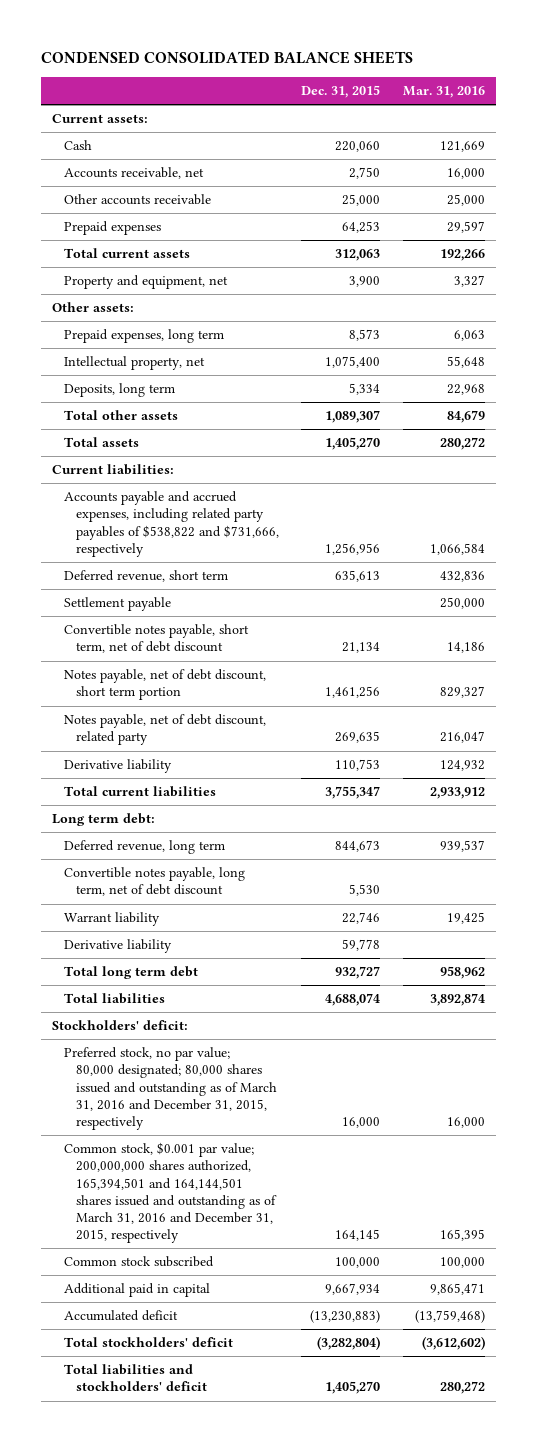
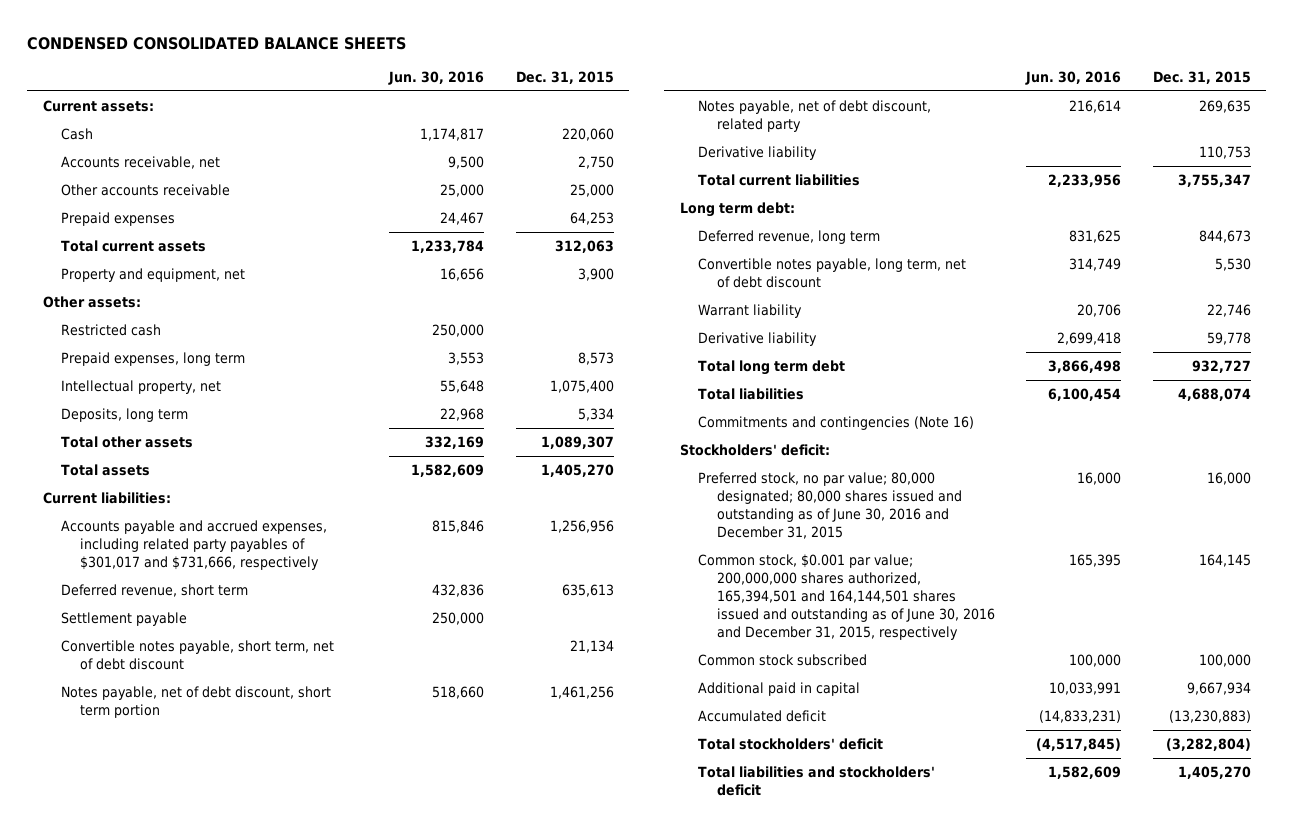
- | Dec. 31, 2015 | Mar. 31, 2016
+ | Jun. 30, 2016 | Dec. 31, 2015
+ Restricted cash | 250,000 |
- Accounts payable and accrued expenses, including related party payables of $538,822 and $731,666, respectively | 1,256,956 | 1,066,584
+ Accounts payable and accrued expenses, including related party payables of $301,017 and $731,666, respectively | 815,846 | 1,256,956
+ Commitments and contingencies (Note 16)
- Preferred stock, no par value; 80,000 designated; 80,000 shares issued and outstanding as of March 31, 2016 and December 31, 2015, respectively | 16,000 | 16,000
- Common stock, $0.001 par value; 200,000,000 shares authorized, 165,394,501 and 164,144,501 shares issued and outstanding as of March 31, 2016 and December 31, 2015, respectively | 164,145 | 165,395
+ Preferred stock, no par value; 80,000 designated; 80,000 shares issued and outstanding as of June 30, 2016 and December 31, 2015 | 16,000 | 16,000
+ Common stock, $0.001 par value; 200,000,000 shares authorized, 165,394,501 and 164,144,501 shares issued and outstanding as of June 30, 2016 and December 31, 2015, respectively | 165,395 | 164,145

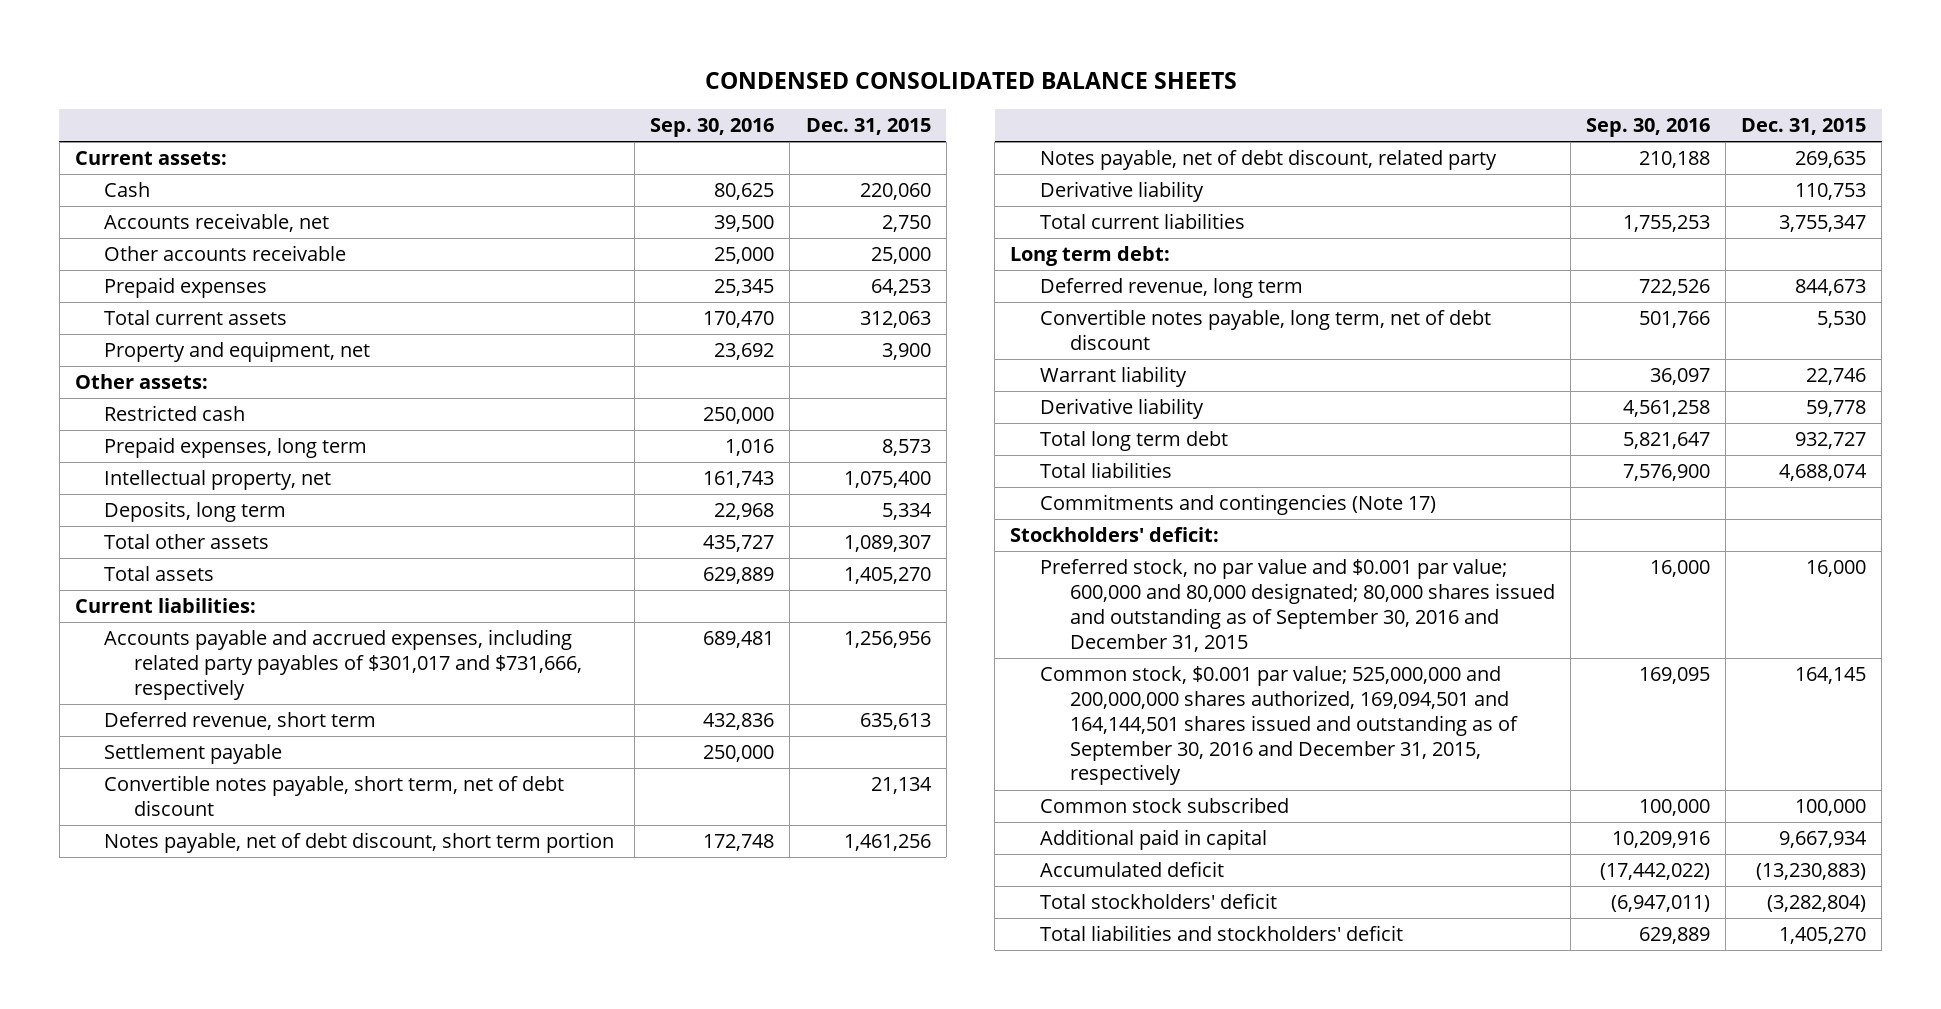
- | Jun. 30, 2016 | Dec. 31, 2015
+ | Sep. 30, 2016 | Dec. 31, 2015
- Commitments and contingencies (Note 16)
+ Commitments and contingencies (Note 17)
- Preferred stock, no par value; 80,000 designated; 80,000 shares issued and outstanding as of June 30, 2016 and December 31, 2015 | 16,000 | 16,000
- Common stock, $0.001 par value; 200,000,000 shares authorized, 165,394,501 and 164,144,501 shares issued and outstanding as of June 30, 2016 and December 31, 2015, respectively | 165,395 | 164,145
+ Preferred stock, no par value and $0.001 par value; 600,000 and 80,000 designated; 80,000 shares issued and outstanding as of September 30, 2016 and December 31, 2015 | 16,000 | 16,000
+ Common stock, $0.001 par value; 525,000,000 and 200,000,000 shares authorized, 169,094,501 and 164,144,501 shares issued and outstanding as of September 30, 2016 and December 31, 2015, respectively | 169,095 | 164,145

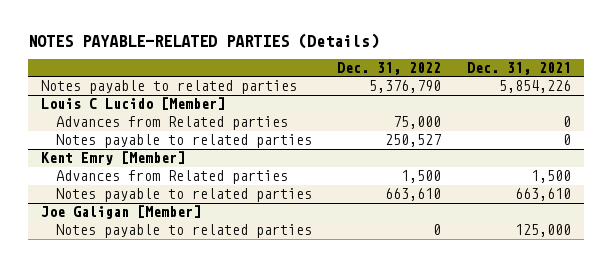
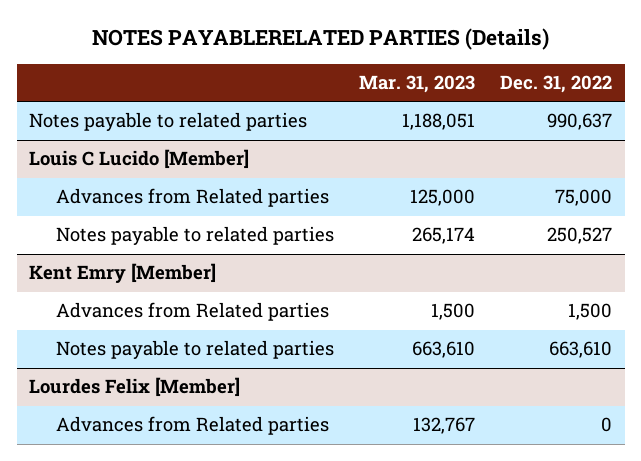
- NOTES PAYABLE-RELATED PARTIES (Details)
+ NOTES PAYABLERELATED PARTIES (Details)
- | Dec. 31, 2022 | Dec. 31, 2021
+ | Mar. 31, 2023 | Dec. 31, 2022
- Notes payable to related parties | 5,376,790 | 5,854,226
+ Notes payable to related parties | 1,188,051 | 990,637
- Joe Galigan [Member]
- Notes payable to related parties | 0 | 125,000
+ Lourdes Felix [Member]
+ Advances from Related parties | 132,767 | 0

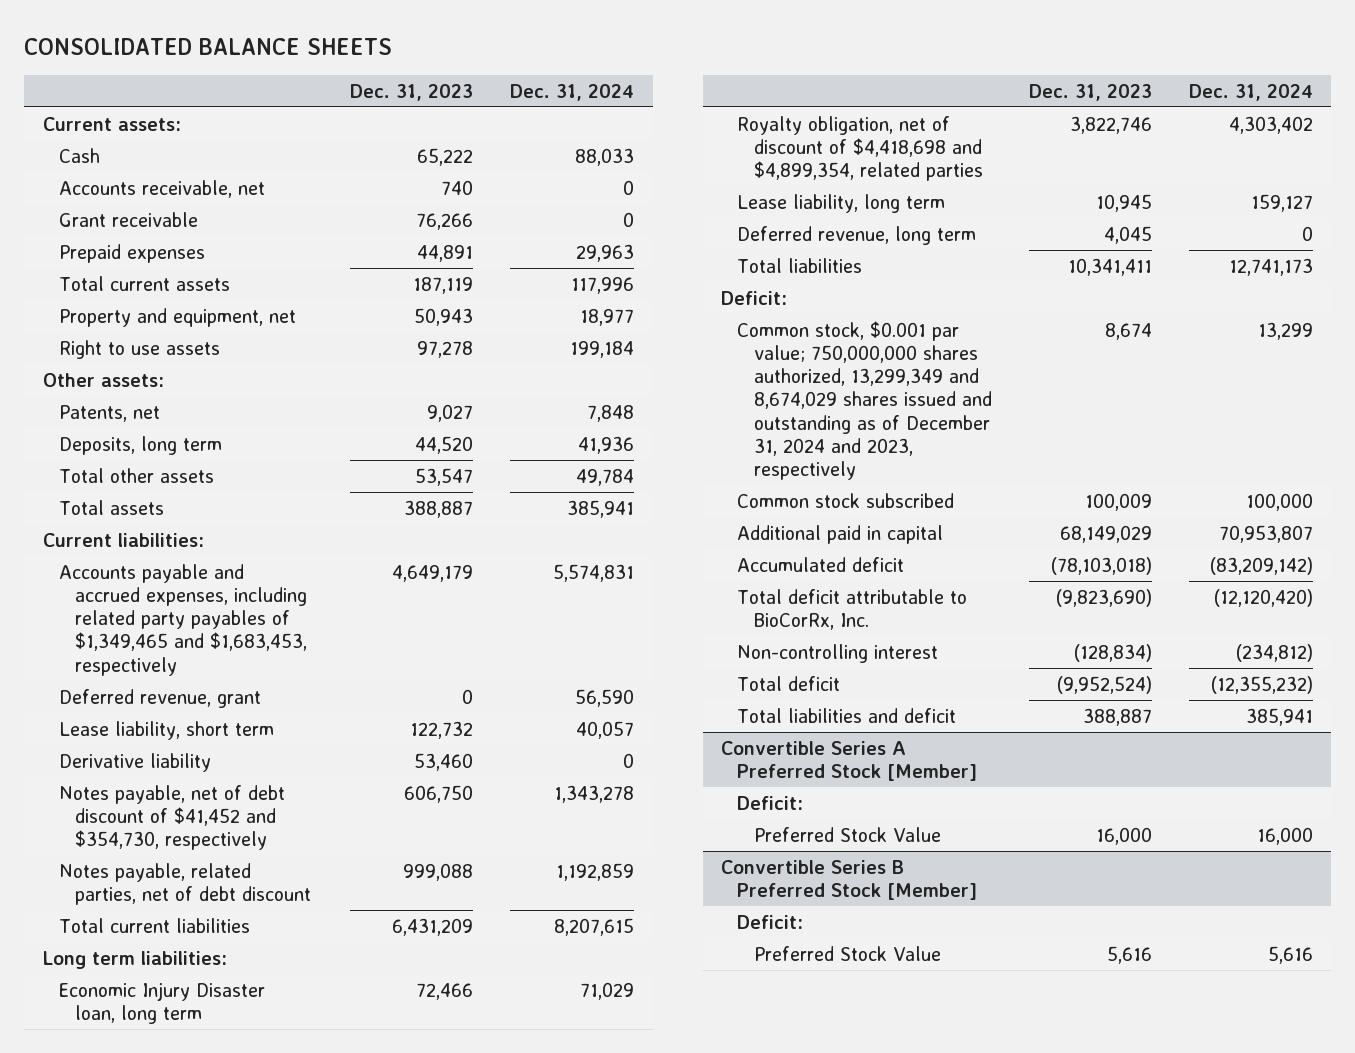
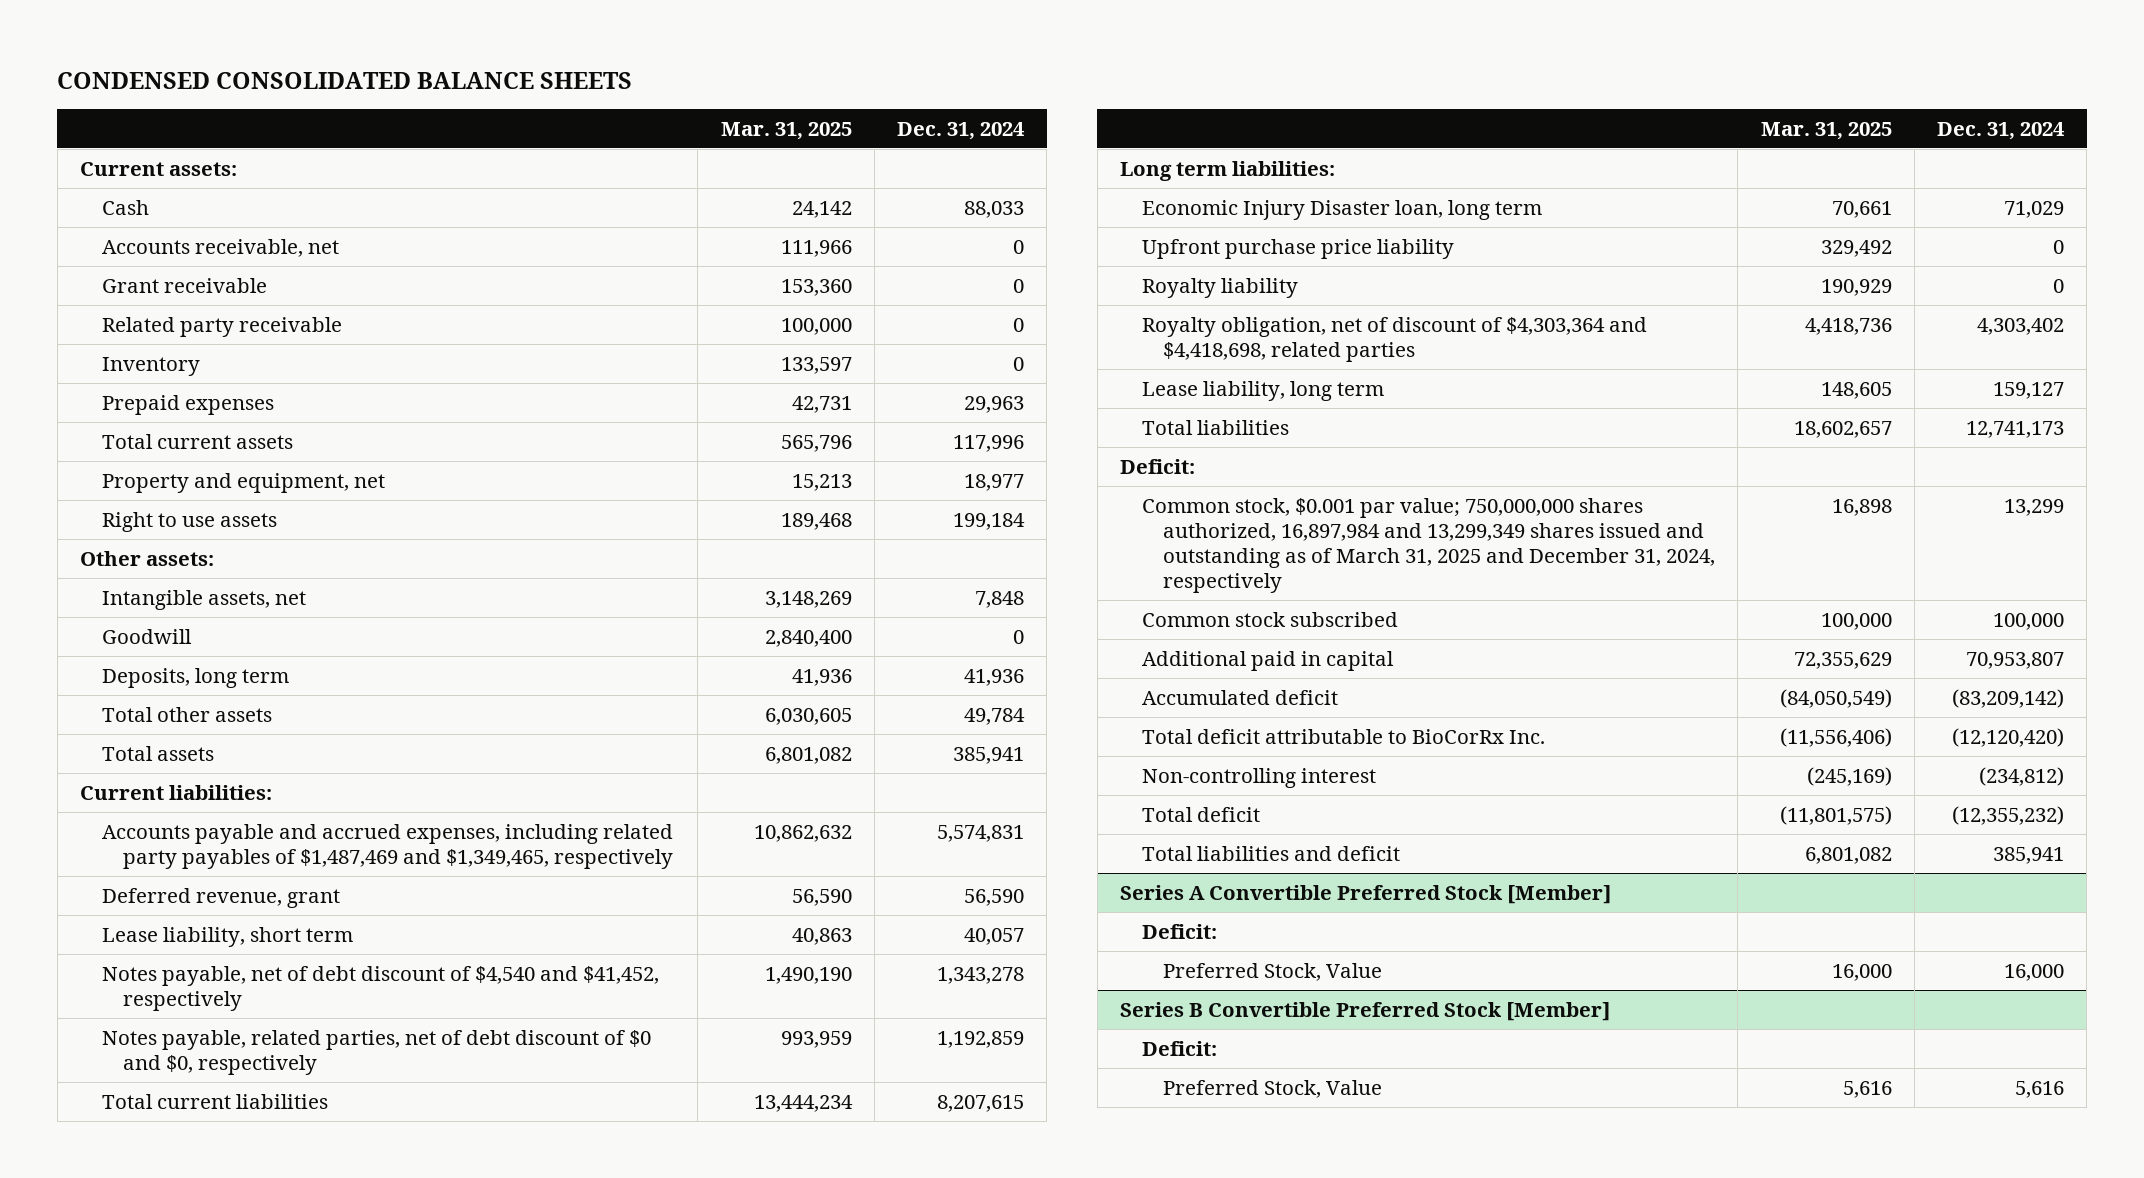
- CONSOLIDATED BALANCE SHEETS
+ CONDENSED CONSOLIDATED BALANCE SHEETS
- | Dec. 31, 2023 | Dec. 31, 2024
+ | Mar. 31, 2025 | Dec. 31, 2024
+ Related party receivable | 100,000 | 0
+ Inventory | 133,597 | 0
- Patents, net | 9,027 | 7,848
+ Intangible assets, net | 3,148,269 | 7,848
+ Goodwill | 2,840,400 | 0
- Accounts payable and accrued expenses, including related party payables of $1,349,465 and $1,683,453, respectively | 4,649,179 | 5,574,831
+ Accounts payable and accrued expenses, including related party payables of $1,487,469 and $1,349,465, respectively | 10,862,632 | 5,574,831
- Derivative liability | 53,460 | 0
- Notes payable, net of debt discount of $41,452 and $354,730, respectively | 606,750 | 1,343,278
- Notes payable, related parties, net of debt discount | 999,088 | 1,192,859
+ Notes payable, net of debt discount of $4,540 and $41,452, respectively | 1,490,190 | 1,343,278
+ Notes payable, related parties, net of debt discount of $0 and $0, respectively | 993,959 | 1,192,859
- Royalty obligation, net of discount of $4,418,698 and $4,899,354, related parties | 3,822,746 | 4,303,402
+ Upfront purchase price liability | 329,492 | 0
+ Royalty liability | 190,929 | 0
+ Royalty obligation, net of discount of $4,303,364 and $4,418,698, related parties | 4,418,736 | 4,303,402
- Deferred revenue, long term | 4,045 | 0
- Common stock, $0.001 par value; 750,000,000 shares authorized, 13,299,349 and 8,674,029 shares issued and outstanding as of December 31, 2024 and 2023, respectively | 8,674 | 13,299
+ Common stock, $0.001 par value; 750,000,000 shares authorized, 16,897,984 and 13,299,349 shares issued and outstanding as of March 31, 2025 and December 31, 2024, respectively | 16,898 | 13,299
- Total deficit attributable to BioCorRx, Inc. | (9,823,690) | (12,120,420)
+ Total deficit attributable to BioCorRx Inc. | (11,556,406) | (12,120,420)
- Convertible Series A Preferred Stock [Member]
+ Series A Convertible Preferred Stock [Member]
- Preferred Stock Value | 16,000 | 16,000
- Convertible Series B Preferred Stock [Member]
+ Preferred Stock, Value | 16,000 | 16,000
+ Series B Convertible Preferred Stock [Member]
- Preferred Stock Value | 5,616 | 5,616
+ Preferred Stock, Value | 5,616 | 5,616

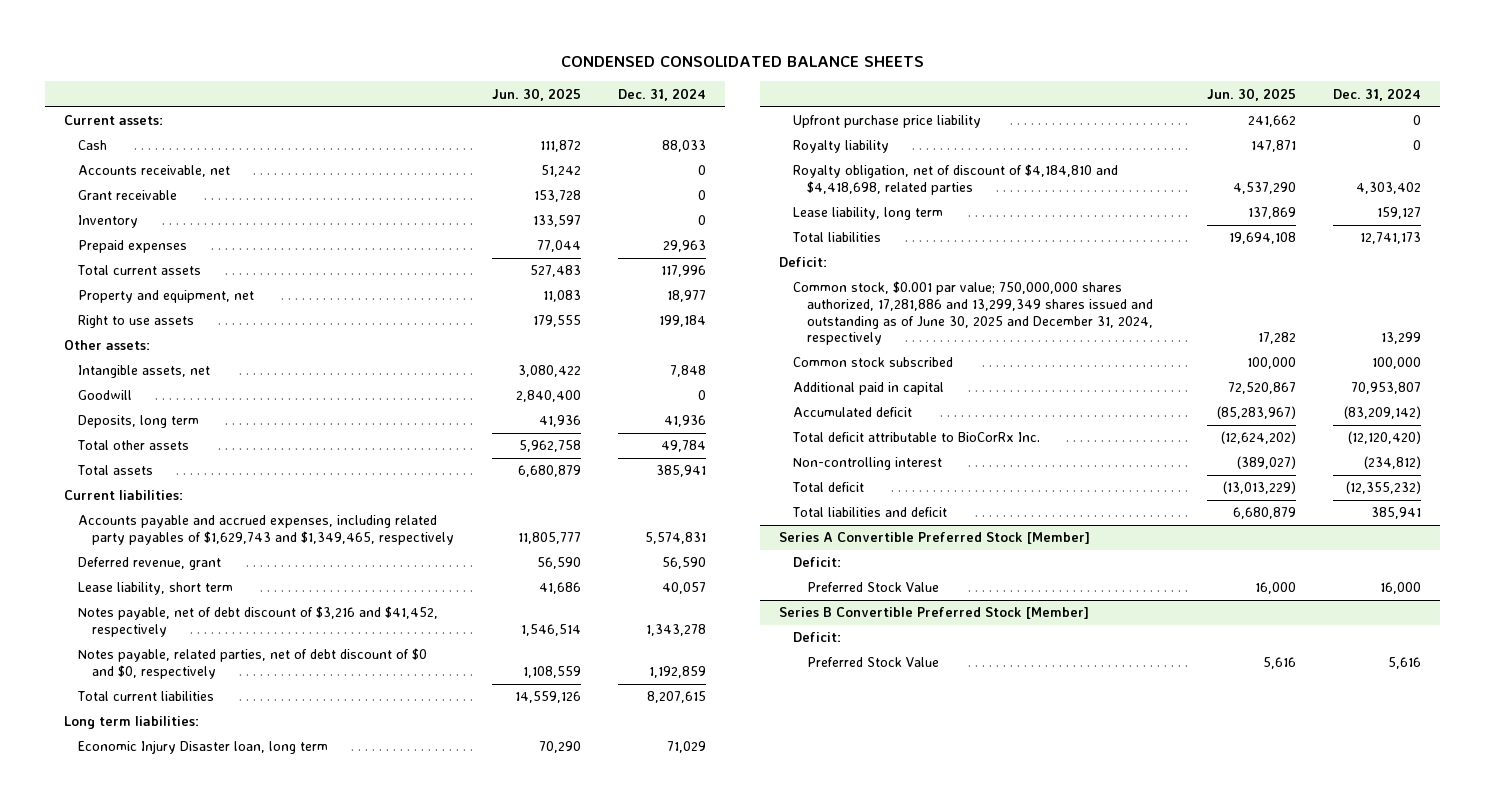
- | Mar. 31, 2025 | Dec. 31, 2024
+ | Jun. 30, 2025 | Dec. 31, 2024
- Related party receivable | 100,000 | 0
- Accounts payable and accrued expenses, including related party payables of $1,487,469 and $1,349,465, respectively | 10,862,632 | 5,574,831
+ Accounts payable and accrued expenses, including related party payables of $1,629,743 and $1,349,465, respectively | 11,805,777 | 5,574,831
- Notes payable, net of debt discount of $4,540 and $41,452, respectively | 1,490,190 | 1,343,278
+ Notes payable, net of debt discount of $3,216 and $41,452, respectively | 1,546,514 | 1,343,278
- Royalty obligation, net of discount of $4,303,364 and $4,418,698, related parties | 4,418,736 | 4,303,402
+ Royalty obligation, net of discount of $4,184,810 and $4,418,698, related parties | 4,537,290 | 4,303,402
- Common stock, $0.001 par value; 750,000,000 shares authorized, 16,897,984 and 13,299,349 shares issued and outstanding as of March 31, 2025 and December 31, 2024, respectively | 16,898 | 13,299
+ Common stock, $0.001 par value; 750,000,000 shares authorized, 17,281,886 and 13,299,349 shares issued and outstanding as of June 30, 2025 and December 31, 2024, respectively | 17,282 | 13,299
@ Series A Convertible Preferred Stock [Member]
- Preferred Stock, Value | 16,000 | 16,000
+ Preferred Stock Value | 16,000 | 16,000
@ Series B Convertible Preferred Stock [Member]
- Preferred Stock, Value | 5,616 | 5,616
+ Preferred Stock Value | 5,616 | 5,616

